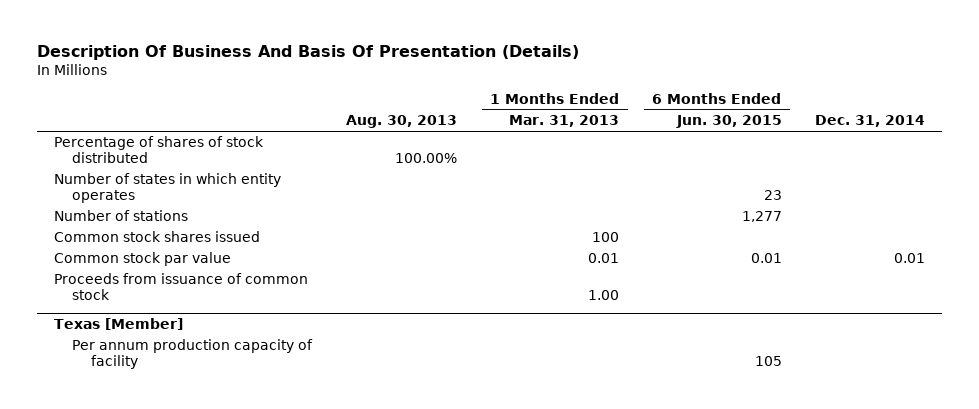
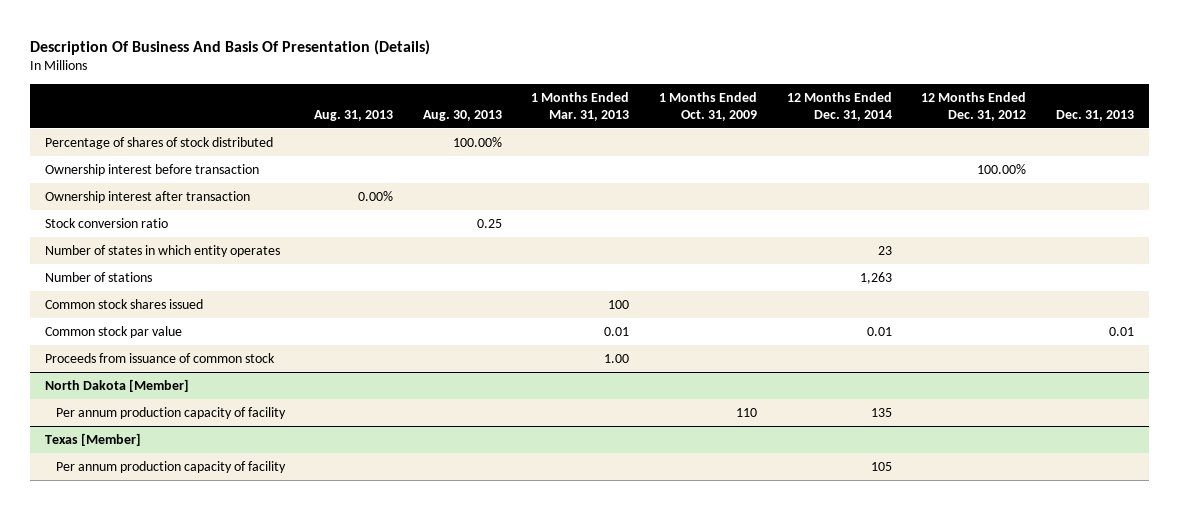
- | Aug. 30, 2013 | 1 Months Ended Mar. 31, 2013 | 6 Months Ended Jun. 30, 2015 | Dec. 31, 2014
+ | Aug. 31, 2013 | Aug. 30, 2013 | 1 Months Ended Mar. 31, 2013 | 1 Months Ended Oct. 31, 2009 | 12 Months Ended Dec. 31, 2014 | 12 Months Ended Dec. 31, 2012 | Dec. 31, 2013
+ Ownership interest before transaction | | | | | | 100.00% |
+ Ownership interest after transaction | 0.00% | | | | | |
+ Stock conversion ratio | | 0.25 | | | | |
+ North Dakota [Member]
+ Per annum production capacity of facility | | | | 110 | 135 | |

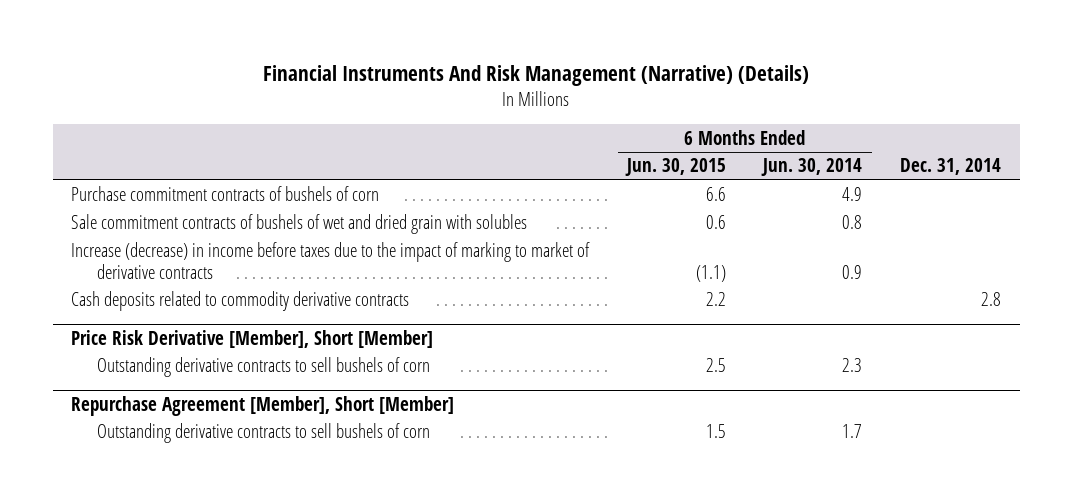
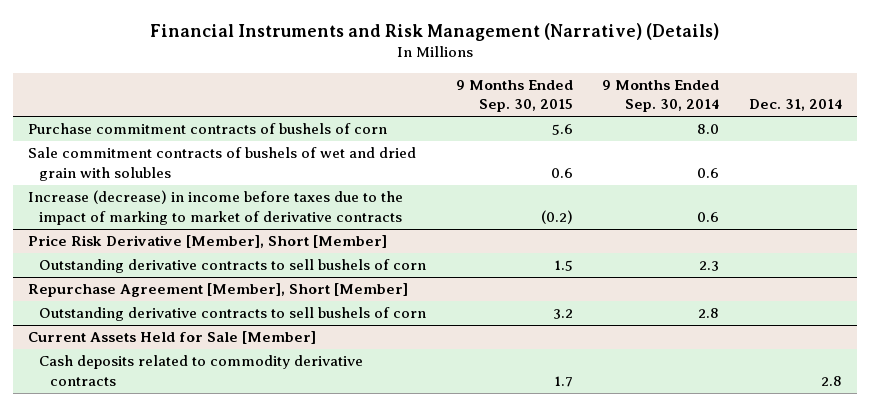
- Financial Instruments And Risk Management (Narrative) (Details)
+ Financial Instruments and Risk Management (Narrative) (Details)
- | 6 Months Ended Jun. 30, 2015 | 6 Months Ended Jun. 30, 2014 | Dec. 31, 2014
+ | 9 Months Ended Sep. 30, 2015 | 9 Months Ended Sep. 30, 2014 | Dec. 31, 2014
- Cash deposits related to commodity derivative contracts | 2.2 | | 2.8
+ Current Assets Held for Sale [Member]
+ Cash deposits related to commodity derivative contracts | 1.7 | | 2.8

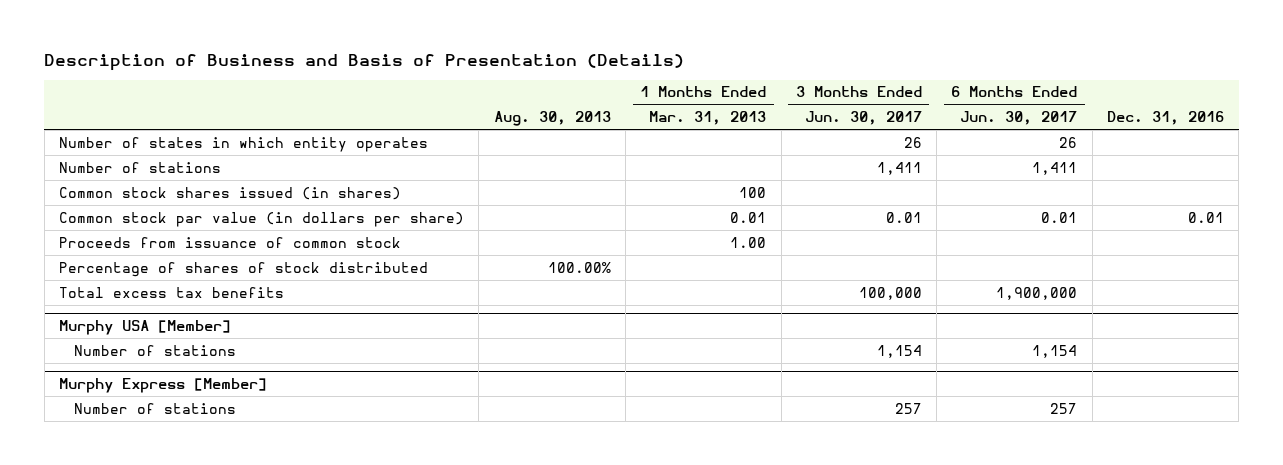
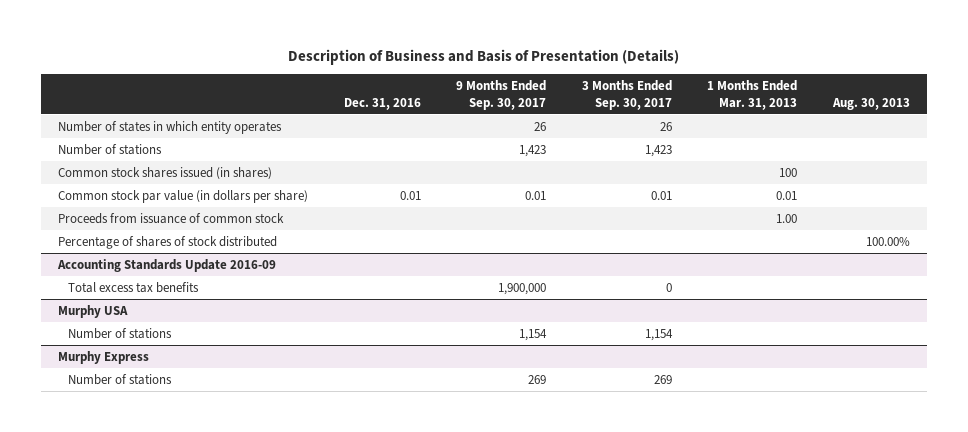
- | Aug. 30, 2013 | 1 Months Ended Mar. 31, 2013 | 3 Months Ended Jun. 30, 2017 | 6 Months Ended Jun. 30, 2017 | Dec. 31, 2016
+ | Dec. 31, 2016 | 9 Months Ended Sep. 30, 2017 | 3 Months Ended Sep. 30, 2017 | 1 Months Ended Mar. 31, 2013 | Aug. 30, 2013
- Total excess tax benefits | | | 100,000 | 1,900,000 |
- Murphy USA [Member]
+ Accounting Standards Update 2016-09
+ Total excess tax benefits | | 1,900,000 | 0 | |
+ Murphy USA
- Murphy Express [Member]
+ Murphy Express

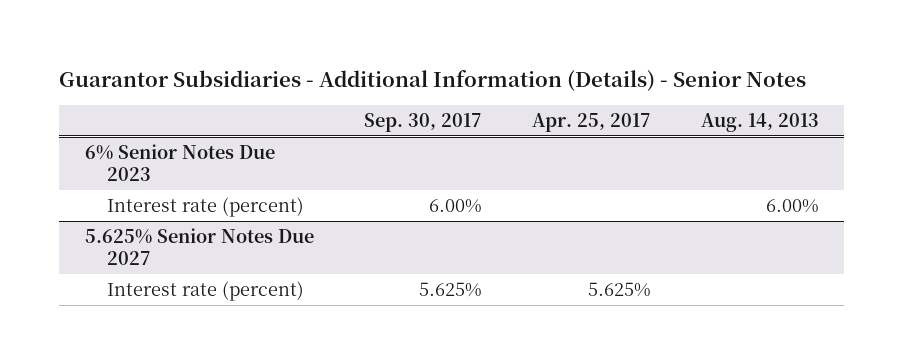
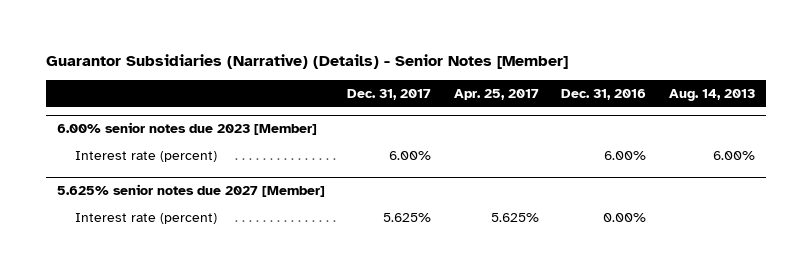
- Guarantor Subsidiaries - Additional Information (Details) - Senior Notes
+ Guarantor Subsidiaries (Narrative) (Details) - Senior Notes [Member]
- | Sep. 30, 2017 | Apr. 25, 2017 | Aug. 14, 2013
+ | Dec. 31, 2017 | Apr. 25, 2017 | Dec. 31, 2016 | Aug. 14, 2013
- 6% Senior Notes Due 2023
+ 6.00% senior notes due 2023 [Member]
- 5.625% Senior Notes Due 2027
+ 5.625% senior notes due 2027 [Member]

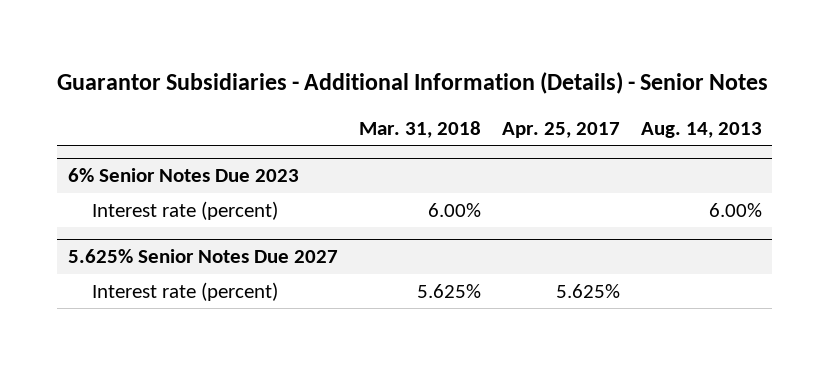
- Guarantor Subsidiaries (Narrative) (Details) - Senior Notes [Member]
+ Guarantor Subsidiaries - Additional Information (Details) - Senior Notes
- | Dec. 31, 2017 | Apr. 25, 2017 | Dec. 31, 2016 | Aug. 14, 2013
+ | Mar. 31, 2018 | Apr. 25, 2017 | Aug. 14, 2013
- 6.00% senior notes due 2023 [Member]
+ 6% Senior Notes Due 2023
- 5.625% senior notes due 2027 [Member]
+ 5.625% Senior Notes Due 2027

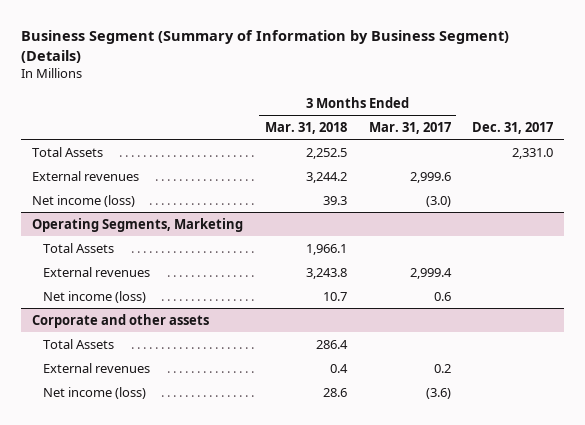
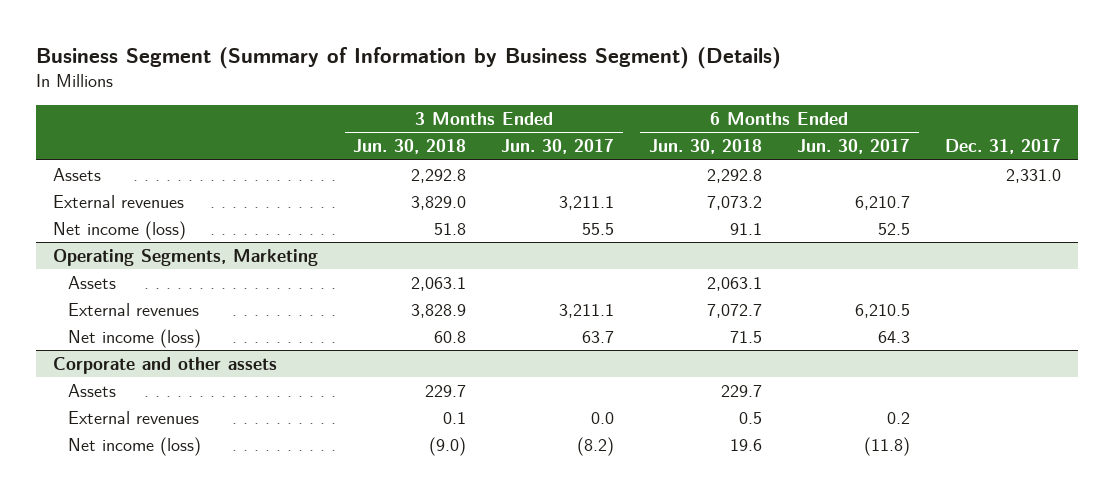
- | 3 Months Ended Mar. 31, 2018 | 3 Months Ended Mar. 31, 2017 | Dec. 31, 2017
+ | 3 Months Ended Jun. 30, 2018 | 3 Months Ended Jun. 30, 2017 | 6 Months Ended Jun. 30, 2018 | 6 Months Ended Jun. 30, 2017 | Dec. 31, 2017
- Total Assets | 2,252.5 | | 2,331.0
+ Assets | 2,292.8 | | 2,292.8 | | 2,331.0
@ Operating Segments, Marketing
- Total Assets | 1,966.1 | |
+ Assets | 2,063.1 | | 2,063.1 | |
@ Corporate and other assets
- Total Assets | 286.4 | |
+ Assets | 229.7 | | 229.7 | |

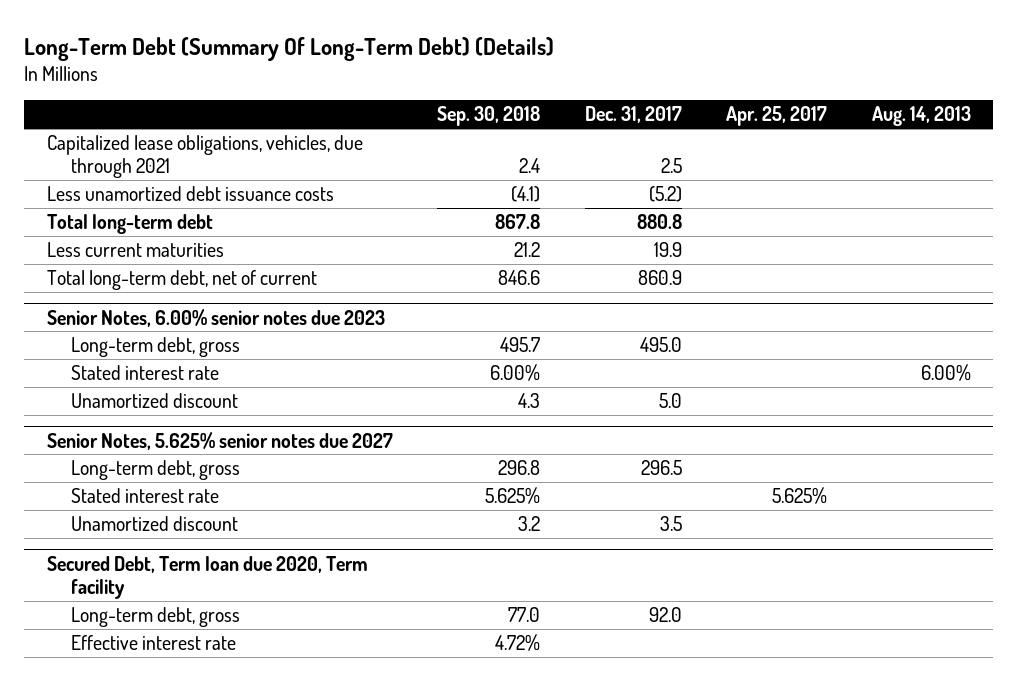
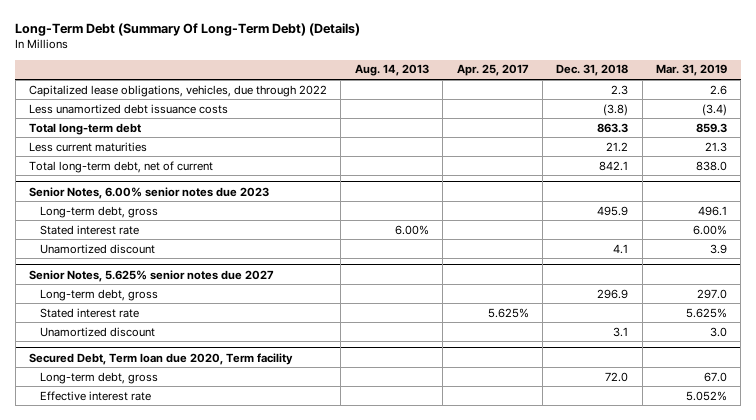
- | Sep. 30, 2018 | Dec. 31, 2017 | Apr. 25, 2017 | Aug. 14, 2013
+ | Aug. 14, 2013 | Apr. 25, 2017 | Dec. 31, 2018 | Mar. 31, 2019
- Capitalized lease obligations, vehicles, due through 2021 | 2.4 | 2.5 | |
+ Capitalized lease obligations, vehicles, due through 2022 | | | 2.3 | 2.6

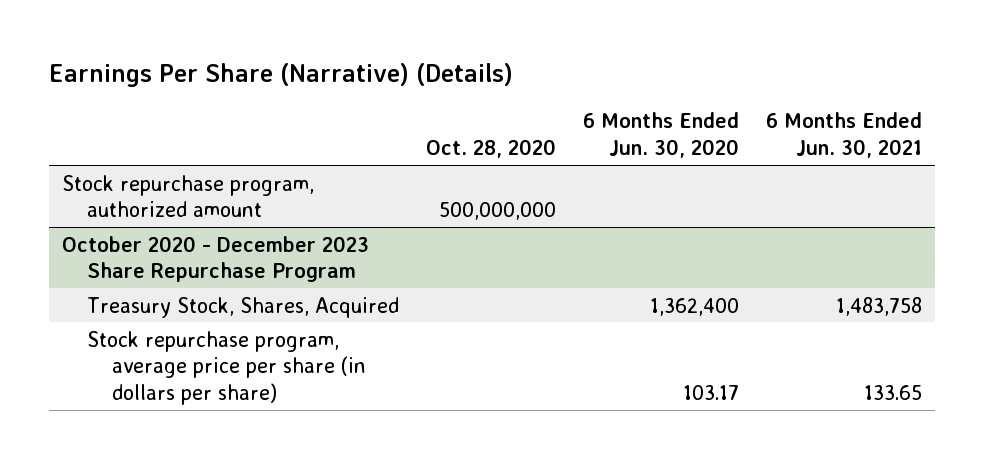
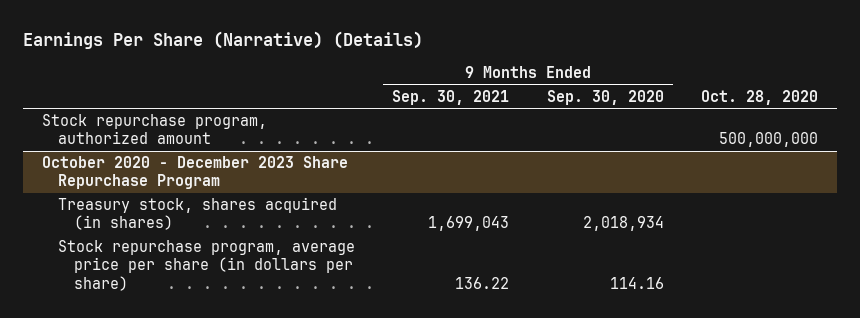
- | Oct. 28, 2020 | 6 Months Ended Jun. 30, 2020 | 6 Months Ended Jun. 30, 2021
+ | 9 Months Ended Sep. 30, 2021 | 9 Months Ended Sep. 30, 2020 | Oct. 28, 2020
@ October 2020 - December 2023 Share Repurchase Program
- Treasury Stock, Shares, Acquired | | 1,362,400 | 1,483,758
+ Treasury stock, shares acquired (in shares) | 1,699,043 | 2,018,934 |

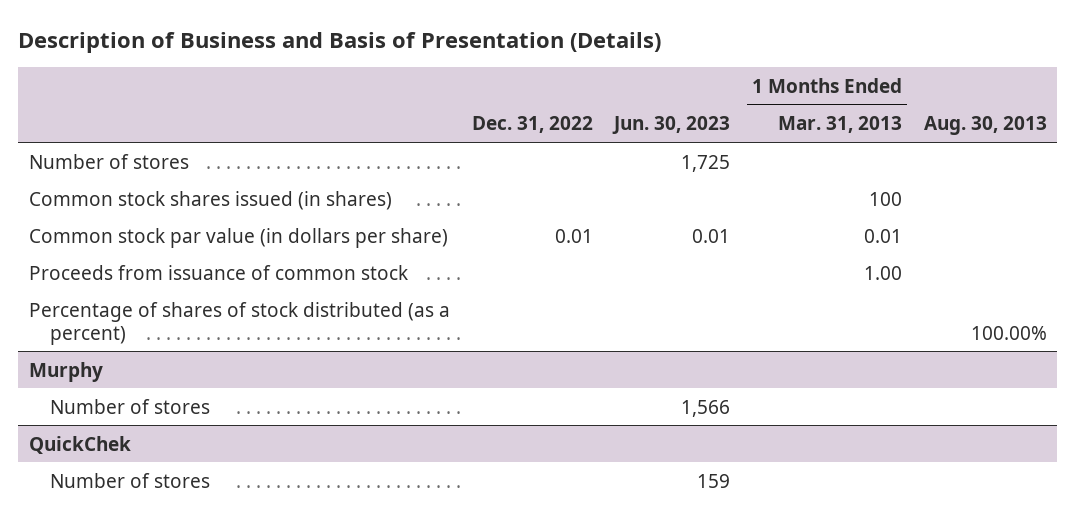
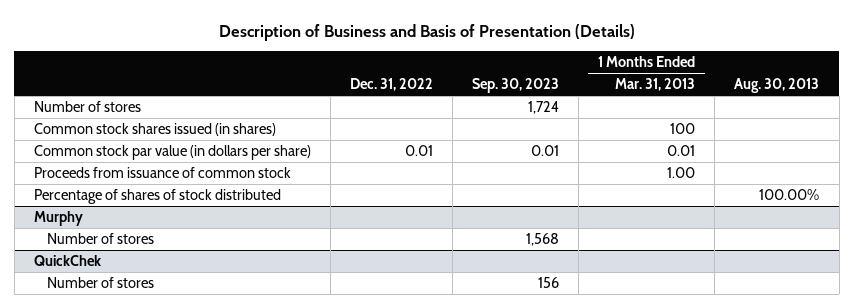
- | Dec. 31, 2022 | Jun. 30, 2023 | 1 Months Ended Mar. 31, 2013 | Aug. 30, 2013
+ | Dec. 31, 2022 | Sep. 30, 2023 | 1 Months Ended Mar. 31, 2013 | Aug. 30, 2013
- Percentage of shares of stock distributed (as a percent) | | | | 100.00%
+ Percentage of shares of stock distributed | | | | 100.00%

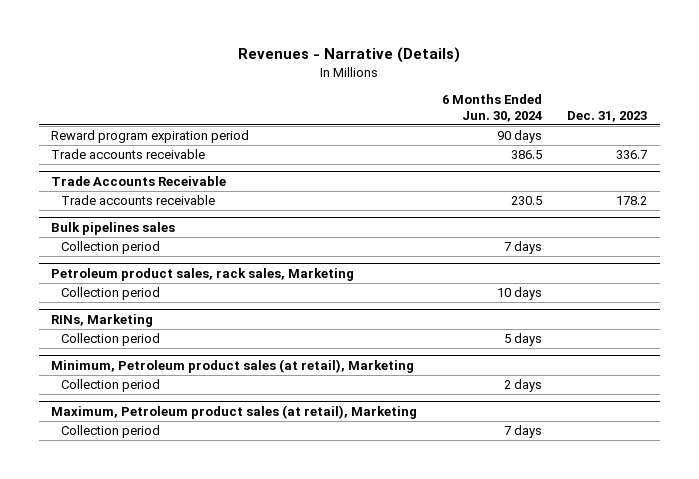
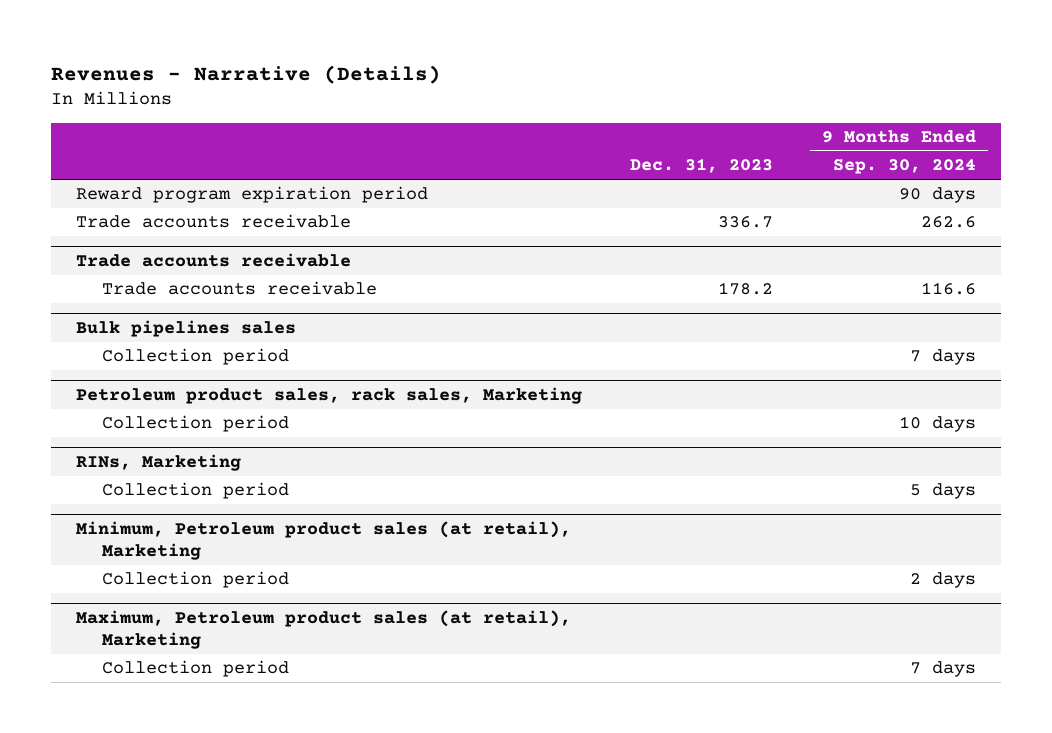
- | 6 Months Ended Jun. 30, 2024 | Dec. 31, 2023
+ | Dec. 31, 2023 | 9 Months Ended Sep. 30, 2024
- Trade Accounts Receivable
+ Trade accounts receivable

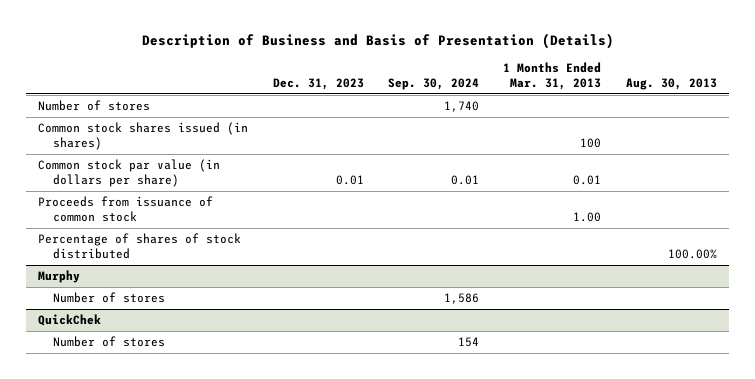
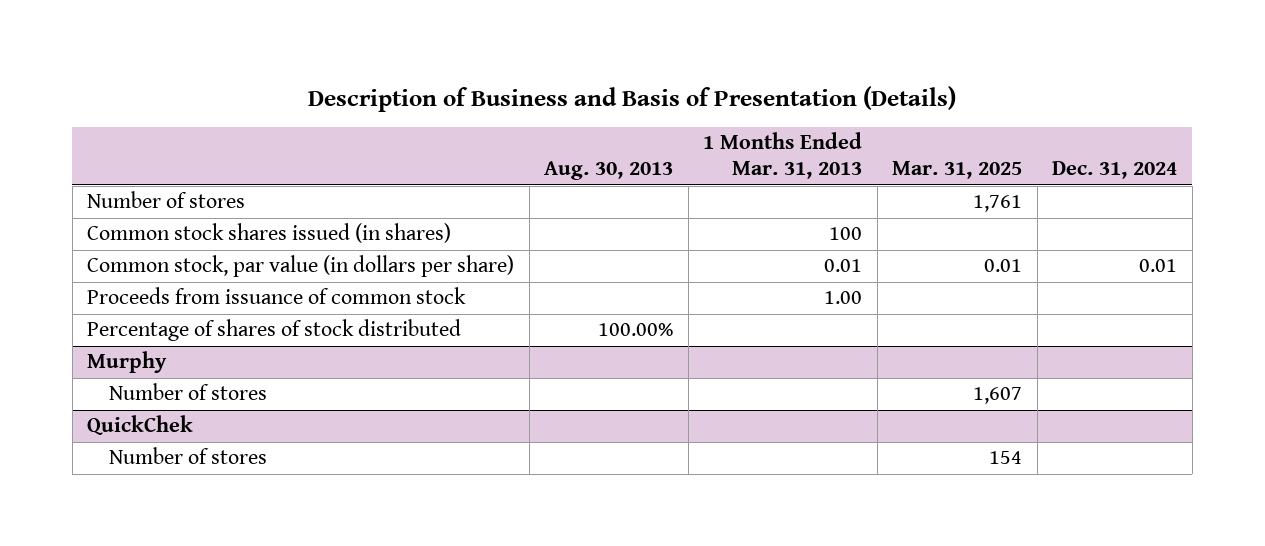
- | Dec. 31, 2023 | Sep. 30, 2024 | 1 Months Ended Mar. 31, 2013 | Aug. 30, 2013
+ | Aug. 30, 2013 | 1 Months Ended Mar. 31, 2013 | Mar. 31, 2025 | Dec. 31, 2024
- Common stock par value (in dollars per share) | 0.01 | 0.01 | 0.01 |
+ Common stock, par value (in dollars per share) | | 0.01 | 0.01 | 0.01

